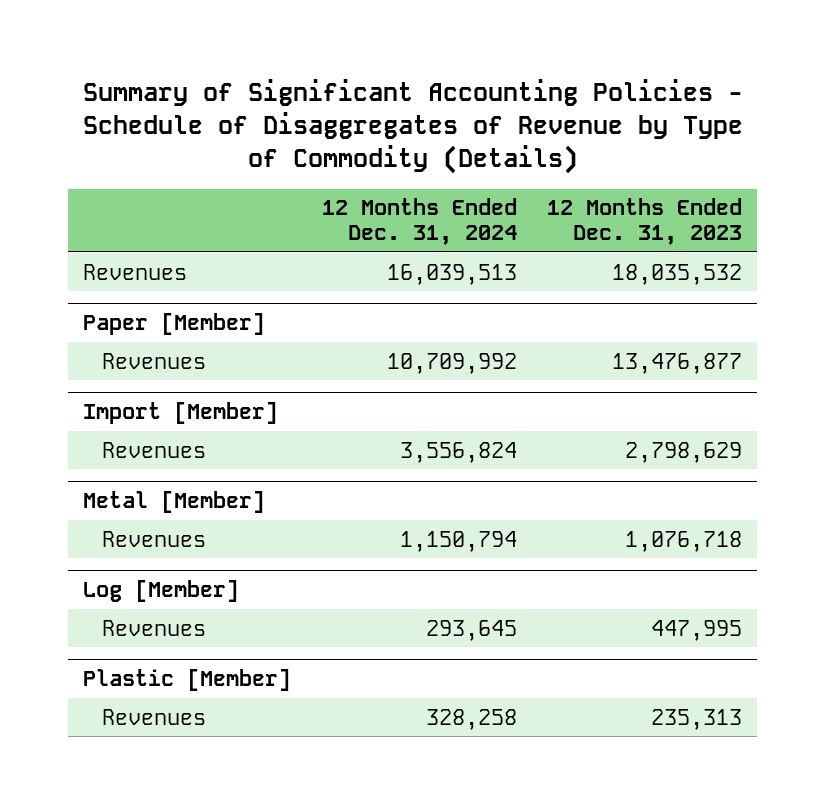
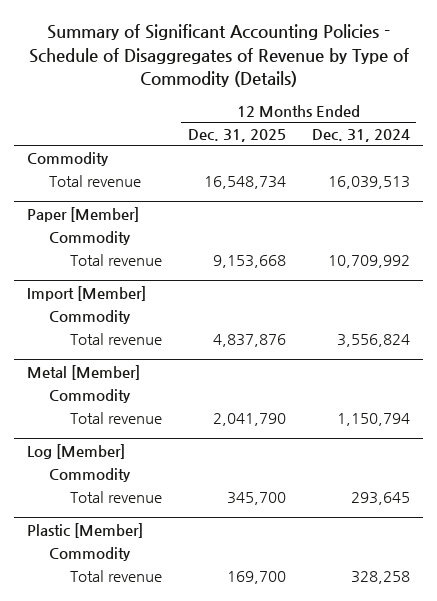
- | 12 Months Ended Dec. 31, 2024 | 12 Months Ended Dec. 31, 2023
+ | 12 Months Ended Dec. 31, 2025 | 12 Months Ended Dec. 31, 2024
- Revenues | 16,039,513 | 18,035,532
+ Commodity
+ Total revenue | 16,548,734 | 16,039,513
@ Paper [Member]
- Revenues | 10,709,992 | 13,476,877
+ Commodity
+ Total revenue | 9,153,668 | 10,709,992
@ Import [Member]
- Revenues | 3,556,824 | 2,798,629
+ Commodity
+ Total revenue | 4,837,876 | 3,556,824
@ Metal [Member]
- Revenues | 1,150,794 | 1,076,718
+ Commodity
+ Total revenue | 2,041,790 | 1,150,794
@ Log [Member]
- Revenues | 293,645 | 447,995
+ Commodity
+ Total revenue | 345,700 | 293,645
@ Plastic [Member]
- Revenues | 328,258 | 235,313
+ Commodity
+ Total revenue | 169,700 | 328,258

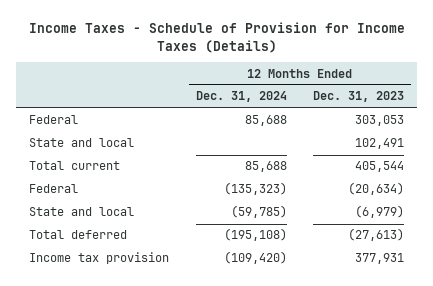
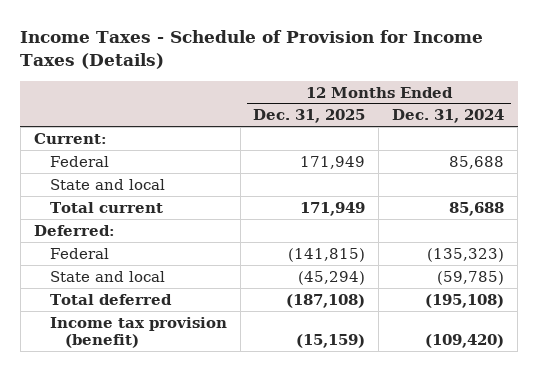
- | 12 Months Ended Dec. 31, 2024 | 12 Months Ended Dec. 31, 2023
+ | 12 Months Ended Dec. 31, 2025 | 12 Months Ended Dec. 31, 2024
+ Current:
+ Deferred:
- Income tax provision | (109,420) | 377,931
+ Income tax provision (benefit) | (15,159) | (109,420)

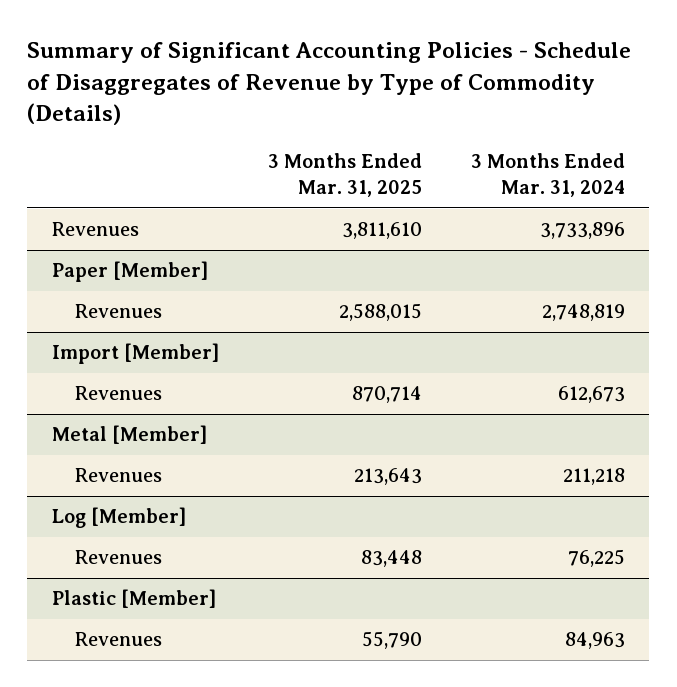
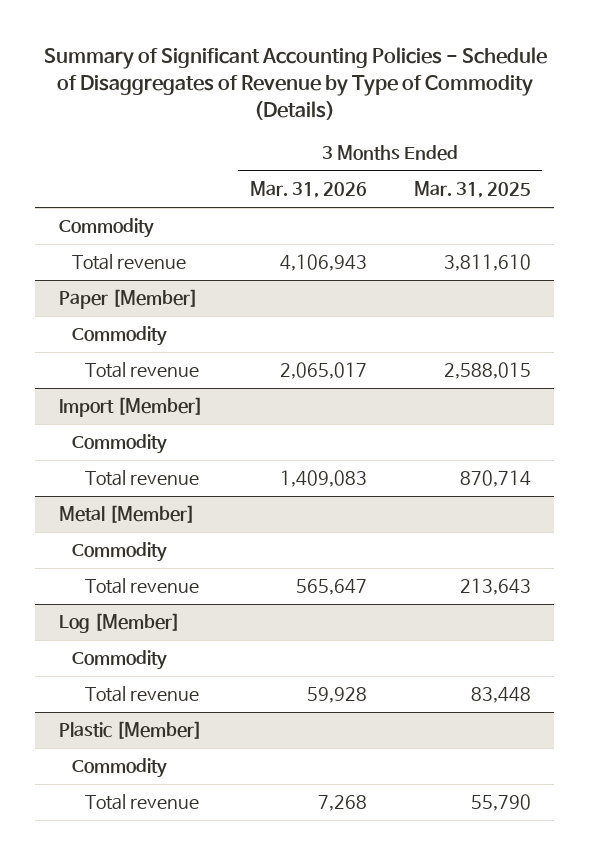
- | 3 Months Ended Mar. 31, 2025 | 3 Months Ended Mar. 31, 2024
+ | 3 Months Ended Mar. 31, 2026 | 3 Months Ended Mar. 31, 2025
- Revenues | 3,811,610 | 3,733,896
+ Commodity
+ Total revenue | 4,106,943 | 3,811,610
@ Paper [Member]
- Revenues | 2,588,015 | 2,748,819
+ Commodity
+ Total revenue | 2,065,017 | 2,588,015
@ Import [Member]
- Revenues | 870,714 | 612,673
+ Commodity
+ Total revenue | 1,409,083 | 870,714
@ Metal [Member]
- Revenues | 213,643 | 211,218
+ Commodity
+ Total revenue | 565,647 | 213,643
@ Log [Member]
- Revenues | 83,448 | 76,225
+ Commodity
+ Total revenue | 59,928 | 83,448
@ Plastic [Member]
- Revenues | 55,790 | 84,963
+ Commodity
+ Total revenue | 7,268 | 55,790

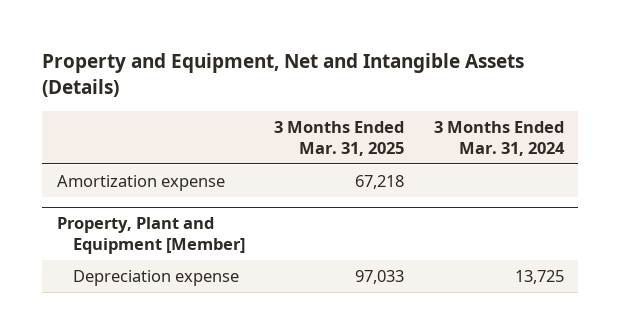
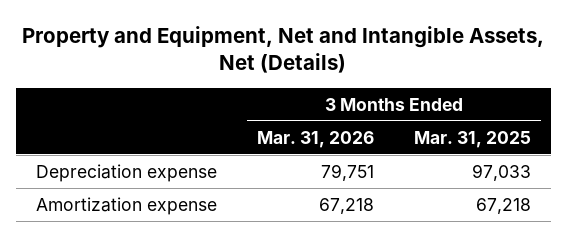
- Property and Equipment, Net and Intangible Assets (Details)
+ Property and Equipment, Net and Intangible Assets, Net (Details)
- | 3 Months Ended Mar. 31, 2025 | 3 Months Ended Mar. 31, 2024
+ | 3 Months Ended Mar. 31, 2026 | 3 Months Ended Mar. 31, 2025
- Property, Plant and Equipment [Member]
moved down: Amortization expense | 67,218 | 67,218

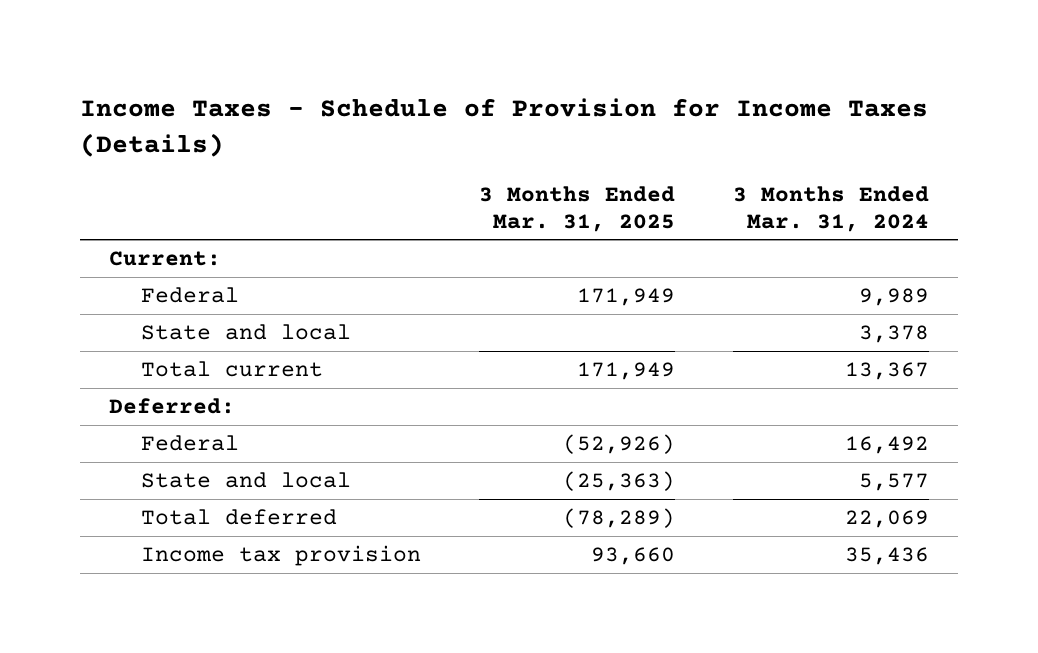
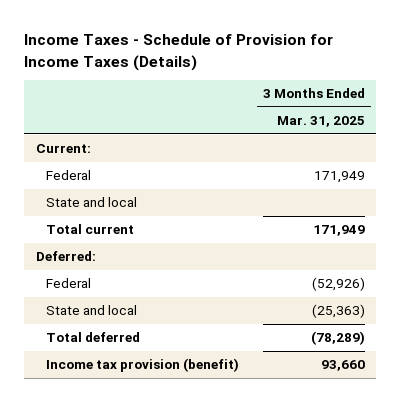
- | 3 Months Ended Mar. 31, 2025 | 3 Months Ended Mar. 31, 2024
+ | 3 Months Ended Mar. 31, 2025
- Income tax provision | 93,660 | 35,436
+ Income tax provision (benefit) | 93,660

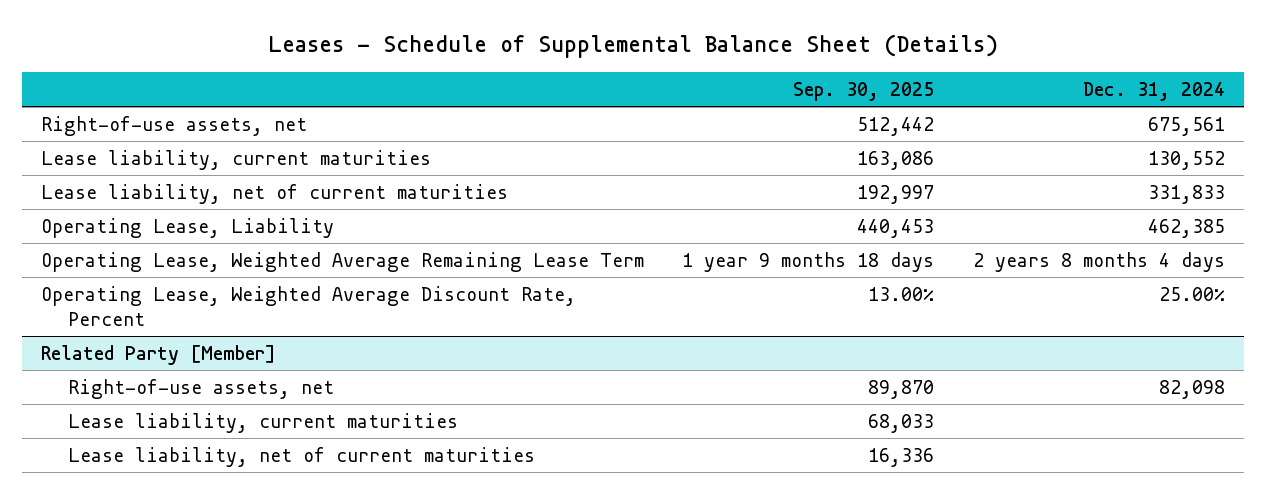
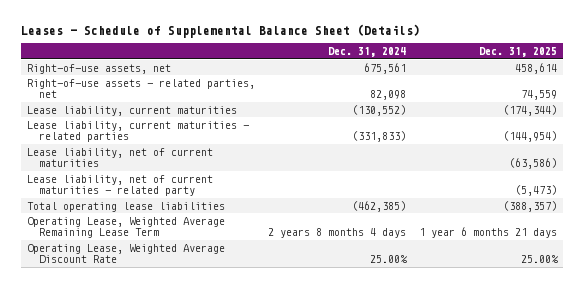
- | Sep. 30, 2025 | Dec. 31, 2024
+ | Dec. 31, 2024 | Dec. 31, 2025
- Lease liability, current maturities | 163,086 | 130,552
- Lease liability, net of current maturities | 192,997 | 331,833
- Operating Lease, Liability | 440,453 | 462,385
- Operating Lease, Weighted Average Discount Rate, Percent | 13.00% | 25.00%
- Related Party [Member]
- Right-of-use assets, net | 89,870 | 82,098
- Lease liability, current maturities | 68,033 |
+ Right-of-use assets - related parties, net | 82,098 | 74,559
+ Lease liability, current maturities | (130,552) | (174,344)
+ Lease liability, current maturities - related parties | (331,833) | (144,954)
+ Lease liability, net of current maturities - related party | | (5,473)
+ Total operating lease liabilities | (462,385) | (388,357)
moved down: Operating Lease, Weighted Average Remaining Lease Term | 2 years 8 months 4 days | 1 year 6 months 21 days
+ Operating Lease, Weighted Average Discount Rate | 25.00% | 25.00%

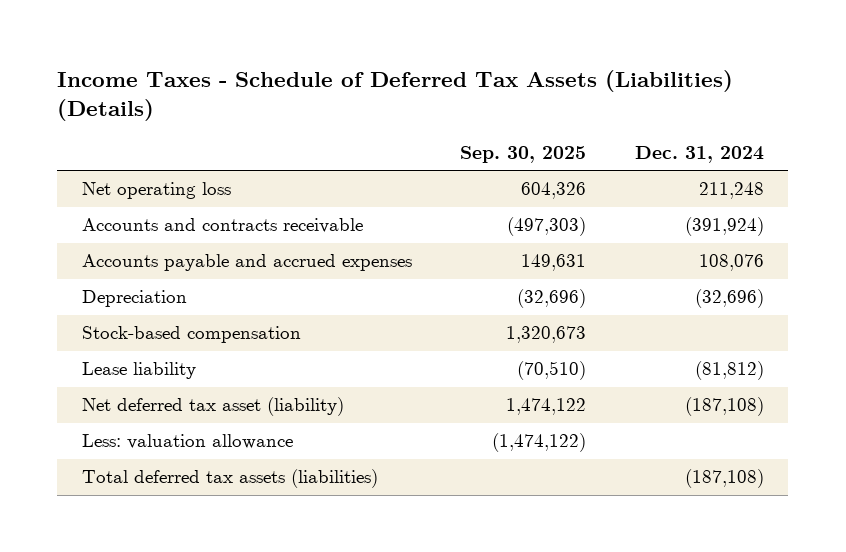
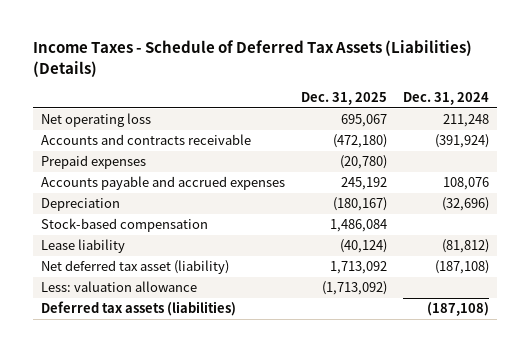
- | Sep. 30, 2025 | Dec. 31, 2024
+ | Dec. 31, 2025 | Dec. 31, 2024
+ Prepaid expenses | (20,780) |
- Total deferred tax assets (liabilities) | | (187,108)
+ Deferred tax assets (liabilities) | | (187,108)

